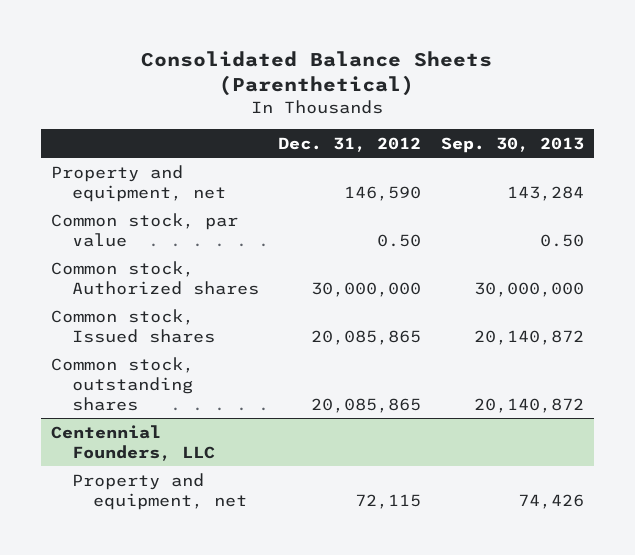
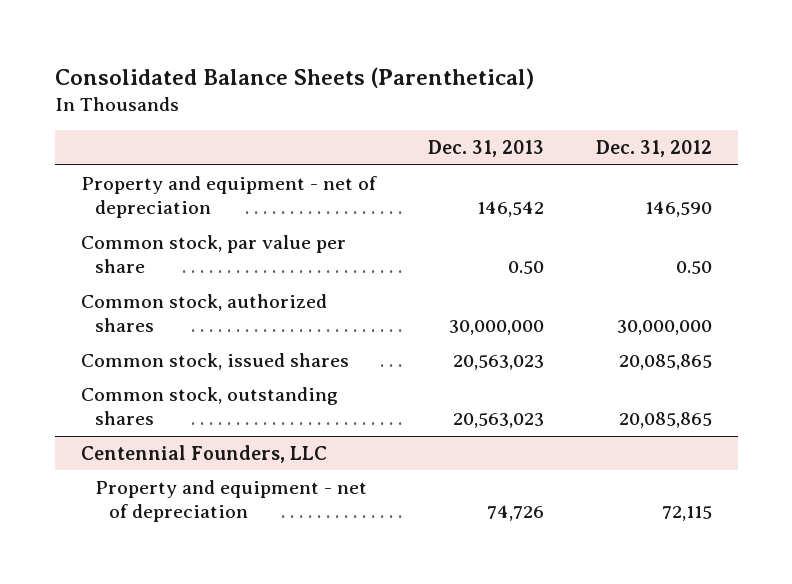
- | Dec. 31, 2012 | Sep. 30, 2013
+ | Dec. 31, 2013 | Dec. 31, 2012
- Property and equipment, net | 146,590 | 143,284
- Common stock, par value | 0.50 | 0.50
- Common stock, Authorized shares | 30,000,000 | 30,000,000
- Common stock, Issued shares | 20,085,865 | 20,140,872
+ Property and equipment - net of depreciation | 146,542 | 146,590
+ Common stock, par value per share | 0.50 | 0.50
+ Common stock, authorized shares | 30,000,000 | 30,000,000
+ Common stock, issued shares | 20,563,023 | 20,085,865
@ Centennial Founders, LLC
- Property and equipment, net | 72,115 | 74,426
+ Property and equipment - net of depreciation | 74,726 | 72,115

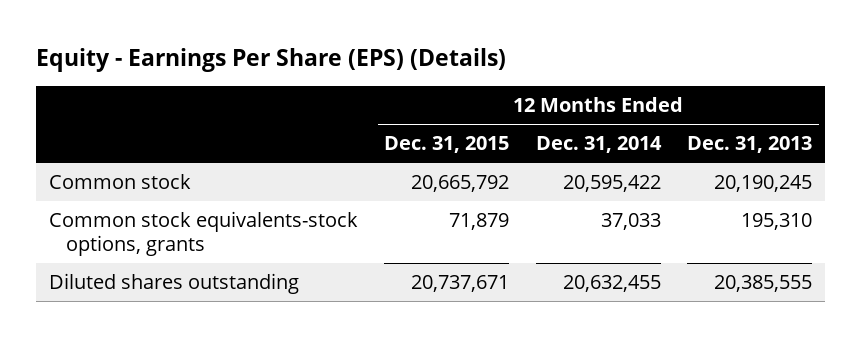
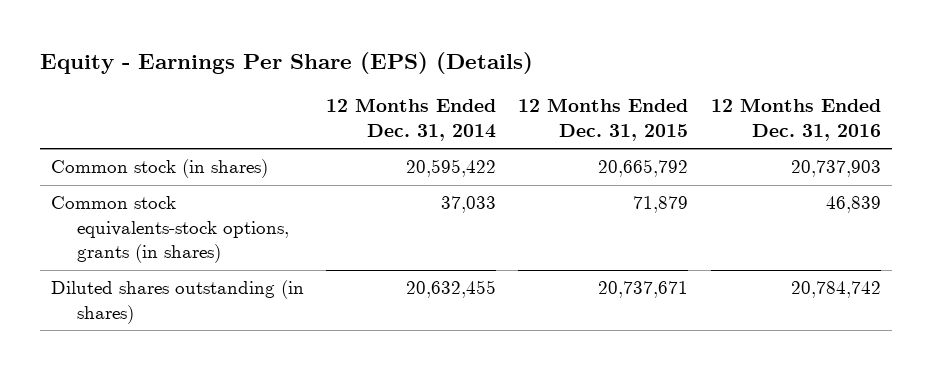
- | 12 Months Ended Dec. 31, 2015 | 12 Months Ended Dec. 31, 2014 | 12 Months Ended Dec. 31, 2013
+ | 12 Months Ended Dec. 31, 2014 | 12 Months Ended Dec. 31, 2015 | 12 Months Ended Dec. 31, 2016
- Common stock | 20,665,792 | 20,595,422 | 20,190,245
- Common stock equivalents-stock options, grants | 71,879 | 37,033 | 195,310
- Diluted shares outstanding | 20,737,671 | 20,632,455 | 20,385,555
+ Common stock (in shares) | 20,595,422 | 20,665,792 | 20,737,903
+ Common stock equivalents-stock options, grants (in shares) | 37,033 | 71,879 | 46,839
+ Diluted shares outstanding (in shares) | 20,632,455 | 20,737,671 | 20,784,742

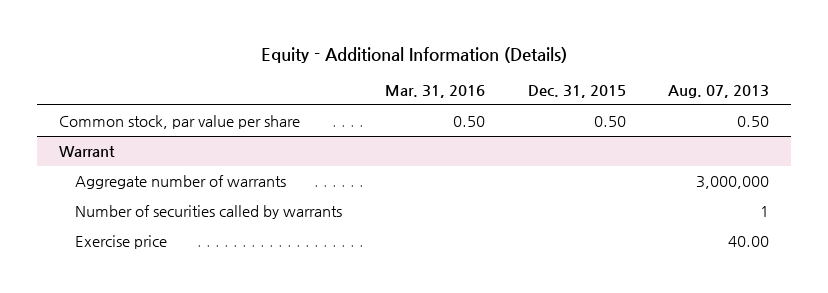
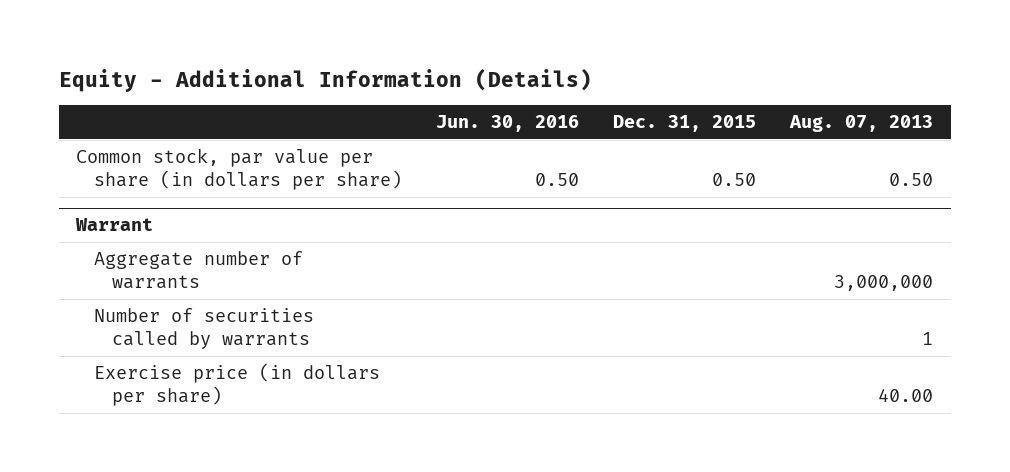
- | Mar. 31, 2016 | Dec. 31, 2015 | Aug. 07, 2013
+ | Jun. 30, 2016 | Dec. 31, 2015 | Aug. 07, 2013
- Common stock, par value per share | 0.50 | 0.50 | 0.50
+ Common stock, par value per share (in dollars per share) | 0.50 | 0.50 | 0.50
@ Warrant
- Exercise price | | | 40.00
+ Exercise price (in dollars per share) | | | 40.00

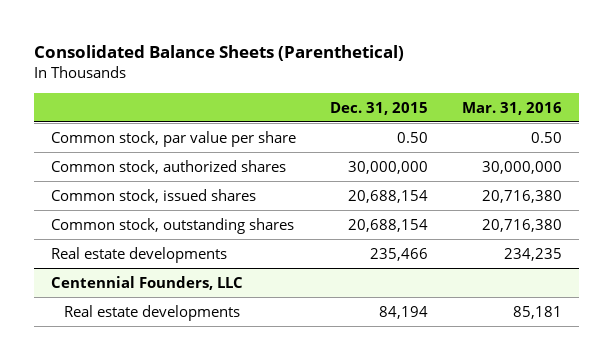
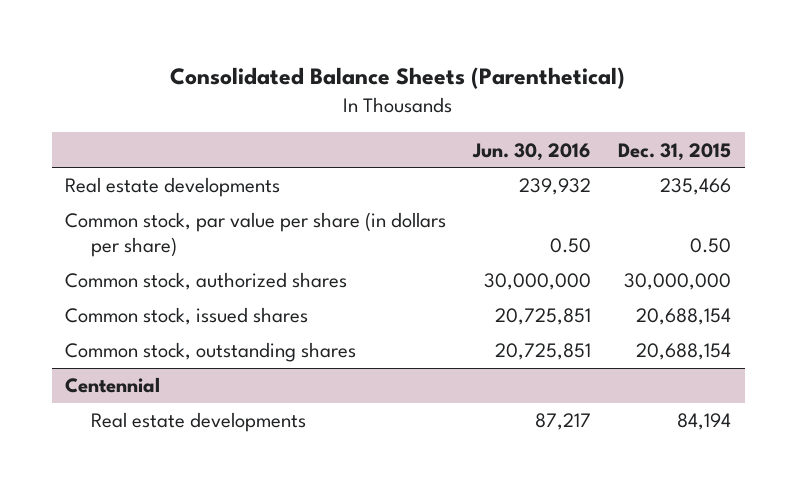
- | Dec. 31, 2015 | Mar. 31, 2016
+ | Jun. 30, 2016 | Dec. 31, 2015
- Common stock, par value per share | 0.50 | 0.50
moved up: Real estate developments | 239,932 | 235,466
+ Common stock, par value per share (in dollars per share) | 0.50 | 0.50
- Centennial Founders, LLC
+ Centennial

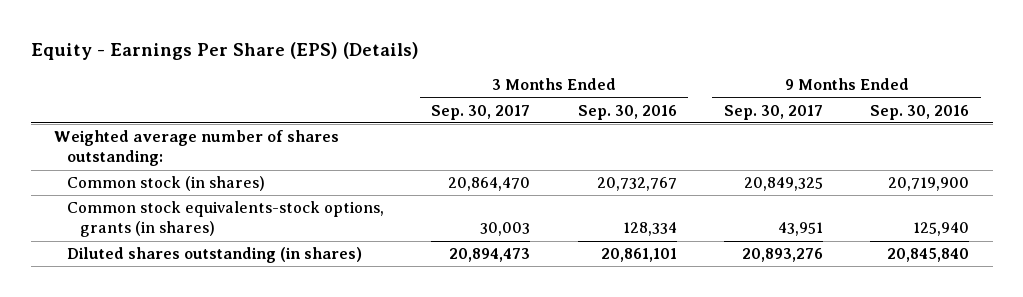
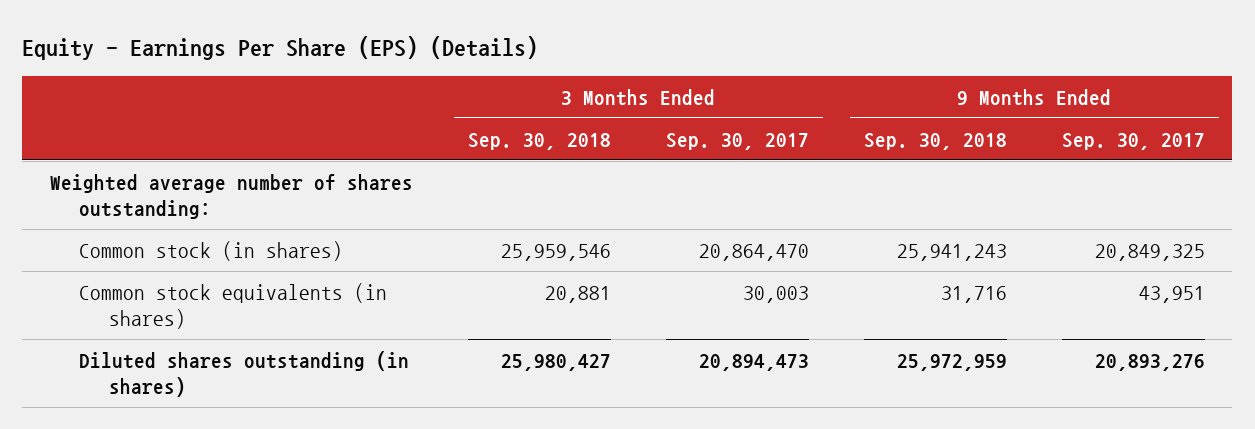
- | 3 Months Ended Sep. 30, 2017 | 3 Months Ended Sep. 30, 2016 | 9 Months Ended Sep. 30, 2017 | 9 Months Ended Sep. 30, 2016
+ | 3 Months Ended Sep. 30, 2018 | 3 Months Ended Sep. 30, 2017 | 9 Months Ended Sep. 30, 2018 | 9 Months Ended Sep. 30, 2017
- Common stock equivalents-stock options, grants (in shares) | 30,003 | 128,334 | 43,951 | 125,940
+ Common stock equivalents (in shares) | 20,881 | 30,003 | 31,716 | 43,951

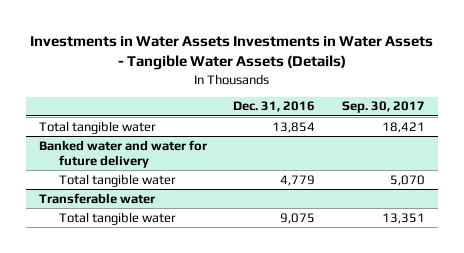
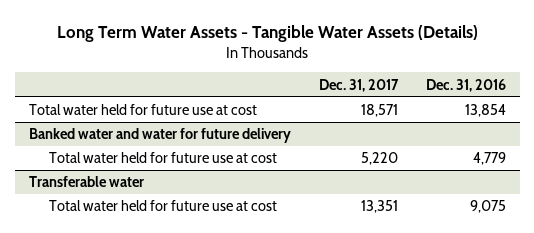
- Investments in Water Assets Investments in Water Assets - Tangible Water Assets (Details)
+ Long Term Water Assets - Tangible Water Assets (Details)
- | Dec. 31, 2016 | Sep. 30, 2017
+ | Dec. 31, 2017 | Dec. 31, 2016
- Total tangible water | 13,854 | 18,421
+ Total water held for future use at cost | 18,571 | 13,854
@ Banked water and water for future delivery
- Total tangible water | 4,779 | 5,070
+ Total water held for future use at cost | 5,220 | 4,779
@ Transferable water
- Total tangible water | 9,075 | 13,351
+ Total water held for future use at cost | 13,351 | 9,075

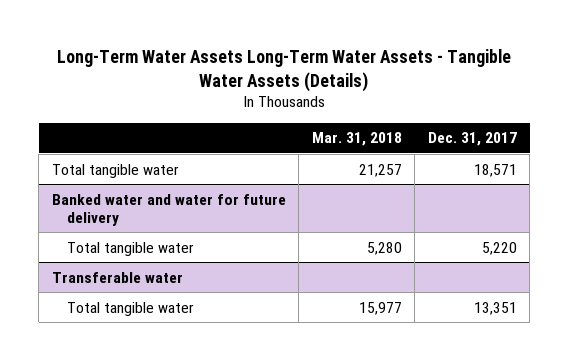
- Long Term Water Assets - Tangible Water Assets (Details)
+ Long-Term Water Assets Long-Term Water Assets - Tangible Water Assets (Details)
- | Dec. 31, 2017 | Dec. 31, 2016
+ | Mar. 31, 2018 | Dec. 31, 2017
- Total water held for future use at cost | 18,571 | 13,854
+ Total tangible water | 21,257 | 18,571
@ Banked water and water for future delivery
- Total water held for future use at cost | 5,220 | 4,779
+ Total tangible water | 5,280 | 5,220
@ Transferable water
- Total water held for future use at cost | 13,351 | 9,075
+ Total tangible water | 15,977 | 13,351

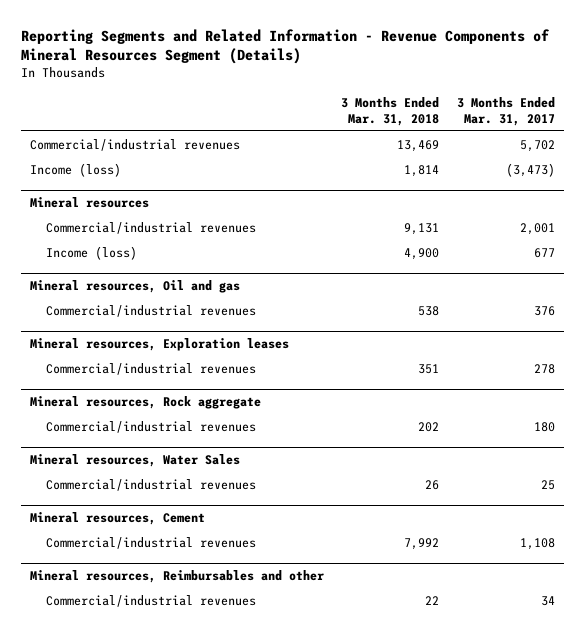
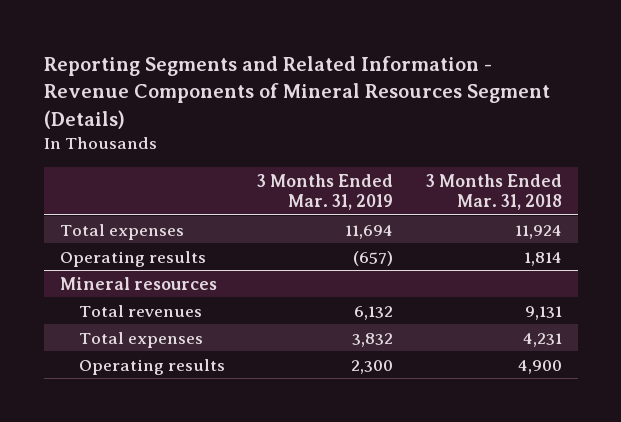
- | 3 Months Ended Mar. 31, 2018 | 3 Months Ended Mar. 31, 2017
+ | 3 Months Ended Mar. 31, 2019 | 3 Months Ended Mar. 31, 2018
- Commercial/industrial revenues | 13,469 | 5,702
- Income (loss) | 1,814 | (3,473)
+ Total expenses | 11,694 | 11,924
+ Operating results | (657) | 1,814
@ Mineral resources
- Commercial/industrial revenues | 9,131 | 2,001
- Income (loss) | 4,900 | 677
- Mineral resources, Oil and gas
- Commercial/industrial revenues | 538 | 376
- Mineral resources, Exploration leases
- Commercial/industrial revenues | 351 | 278
- Mineral resources, Rock aggregate
- Commercial/industrial revenues | 202 | 180
- Mineral resources, Water Sales
- Commercial/industrial revenues | 26 | 25
- Mineral resources, Cement
- Commercial/industrial revenues | 7,992 | 1,108
- Mineral resources, Reimbursables and other
- Commercial/industrial revenues | 22 | 34
@ Mineral resources
+ Total revenues | 6,132 | 9,131
+ Total expenses | 3,832 | 4,231
+ Operating results | 2,300 | 4,900

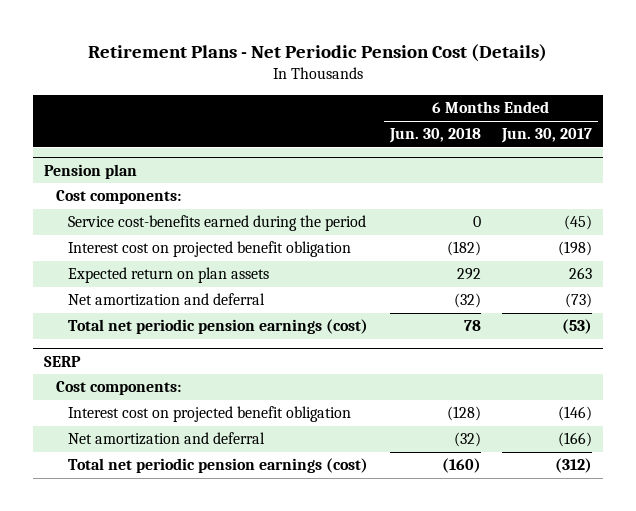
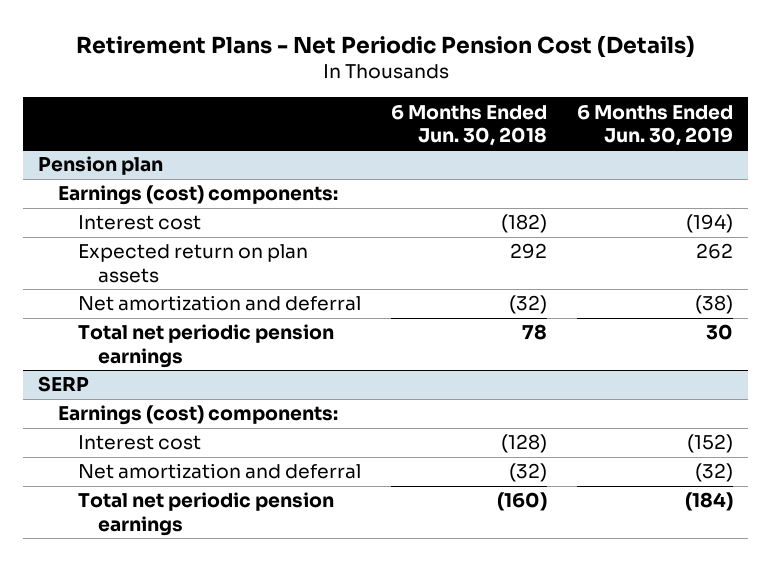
- | 6 Months Ended Jun. 30, 2018 | 6 Months Ended Jun. 30, 2017
+ | 6 Months Ended Jun. 30, 2018 | 6 Months Ended Jun. 30, 2019
@ Pension plan
- Cost components:
- Service cost-benefits earned during the period | 0 | (45)
- Interest cost on projected benefit obligation | (182) | (198)
+ Earnings (cost) components:
+ Interest cost | (182) | (194)
- Total net periodic pension earnings (cost) | 78 | (53)
+ Total net periodic pension earnings | 78 | 30
@ SERP
- Cost components:
- Interest cost on projected benefit obligation | (128) | (146)
+ Earnings (cost) components:
+ Interest cost | (128) | (152)
- Total net periodic pension earnings (cost) | (160) | (312)
+ Total net periodic pension earnings | (160) | (184)

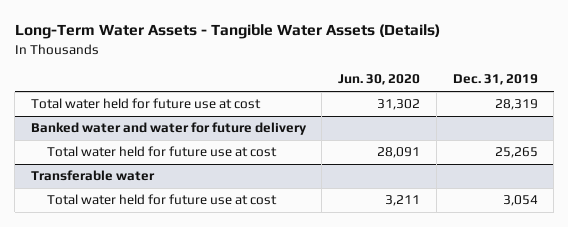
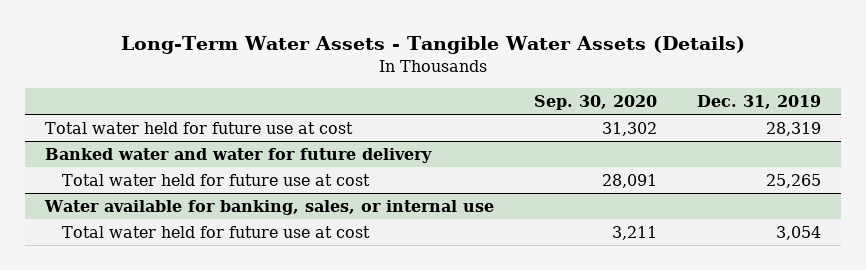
- | Jun. 30, 2020 | Dec. 31, 2019
+ | Sep. 30, 2020 | Dec. 31, 2019
- Transferable water
+ Water available for banking, sales, or internal use

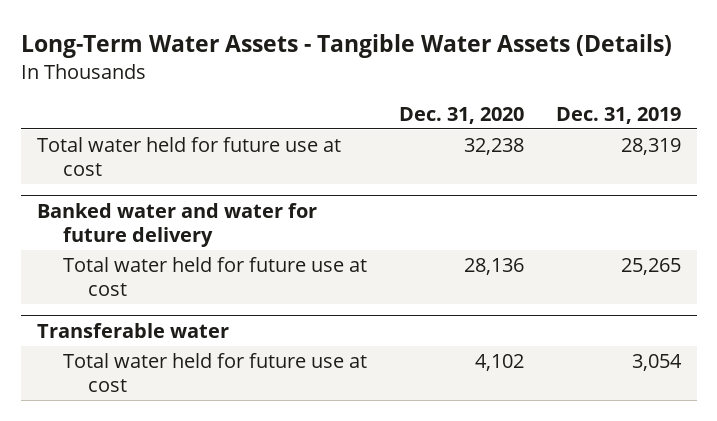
- | Sep. 30, 2020 | Dec. 31, 2019
+ | Dec. 31, 2020 | Dec. 31, 2019
- Water available for banking, sales, or internal use
+ Transferable water

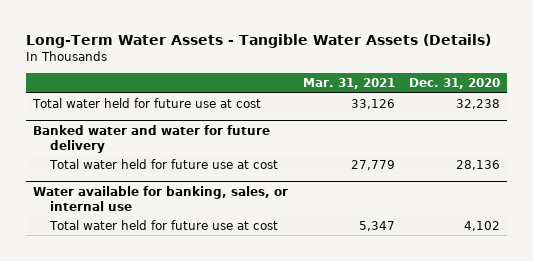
- | Dec. 31, 2020 | Dec. 31, 2019
+ | Mar. 31, 2021 | Dec. 31, 2020
- Transferable water
+ Water available for banking, sales, or internal use

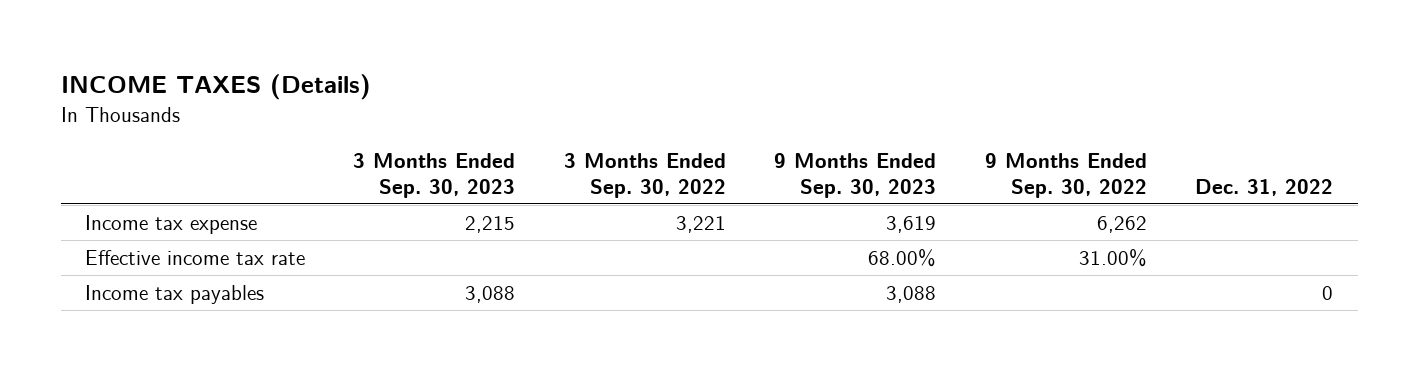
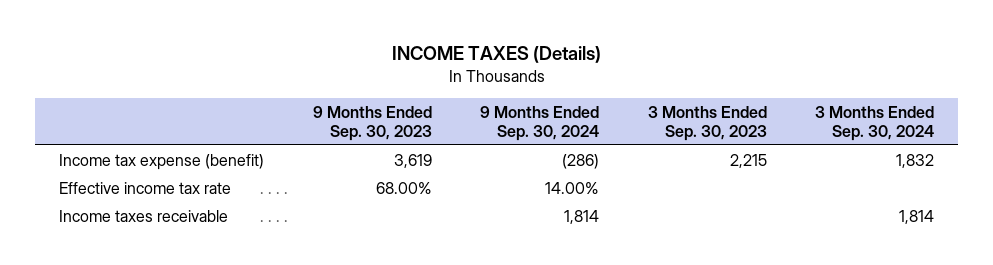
- | 3 Months Ended Sep. 30, 2023 | 3 Months Ended Sep. 30, 2022 | 9 Months Ended Sep. 30, 2023 | 9 Months Ended Sep. 30, 2022 | Dec. 31, 2022
+ | 9 Months Ended Sep. 30, 2023 | 9 Months Ended Sep. 30, 2024 | 3 Months Ended Sep. 30, 2023 | 3 Months Ended Sep. 30, 2024
- Income tax expense | 2,215 | 3,221 | 3,619 | 6,262 |
+ Income tax expense (benefit) | 3,619 | (286) | 2,215 | 1,832
- Income tax payables | 3,088 | | 3,088 | | 0
+ Income taxes receivable | | 1,814 | | 1,814

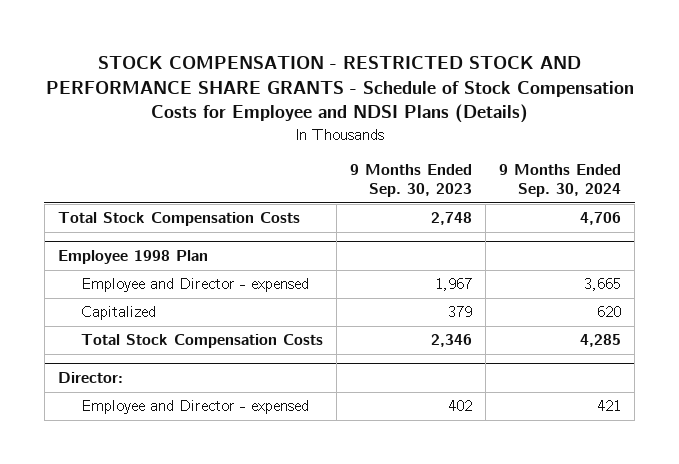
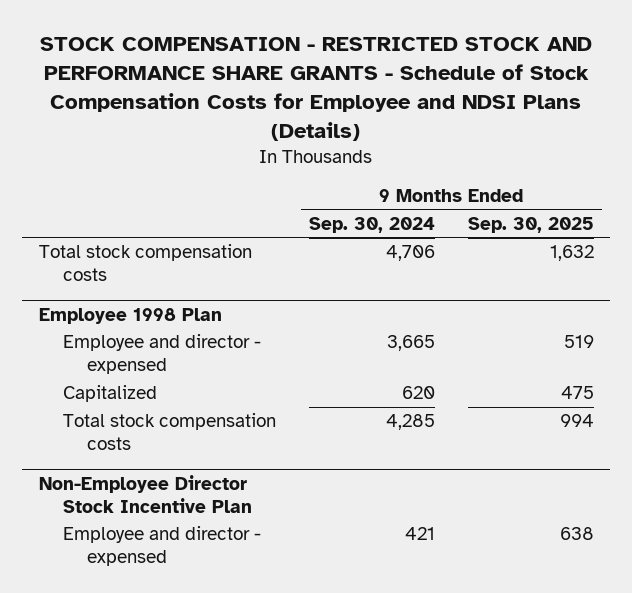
- | 9 Months Ended Sep. 30, 2023 | 9 Months Ended Sep. 30, 2024
+ | 9 Months Ended Sep. 30, 2024 | 9 Months Ended Sep. 30, 2025
- Total Stock Compensation Costs | 2,748 | 4,706
+ Total stock compensation costs | 4,706 | 1,632
@ Employee 1998 Plan
- Employee and Director - expensed | 1,967 | 3,665
+ Employee and director - expensed | 3,665 | 519
- Total Stock Compensation Costs | 2,346 | 4,285
- Director:
- Employee and Director - expensed | 402 | 421
@ Employee 1998 Plan
+ Total stock compensation costs | 4,285 | 994
+ Non-Employee Director Stock Incentive Plan
+ Employee and director - expensed | 421 | 638

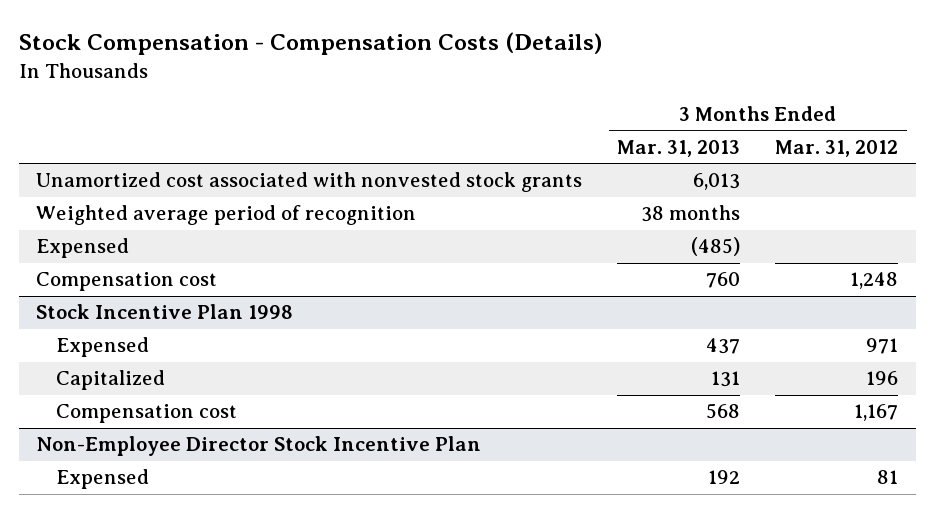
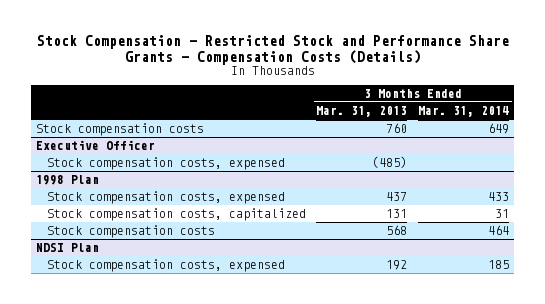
- Stock Compensation - Compensation Costs (Details)
+ Stock Compensation - Restricted Stock and Performance Share Grants - Compensation Costs (Details)
- | 3 Months Ended Mar. 31, 2013 | 3 Months Ended Mar. 31, 2012
+ | 3 Months Ended Mar. 31, 2013 | 3 Months Ended Mar. 31, 2014
- Unamortized cost associated with nonvested stock grants | 6,013 |
- Weighted average period of recognition | 38 months |
- Expensed | (485) |
- Compensation cost | 760 | 1,248
- Stock Incentive Plan 1998
- Expensed | 437 | 971
- Capitalized | 131 | 196
- Compensation cost | 568 | 1,167
- Non-Employee Director Stock Incentive Plan
- Expensed | 192 | 81
+ Stock compensation costs | 760 | 649
+ Executive Officer
+ Stock compensation costs, expensed | (485) |
+ 1998 Plan
+ Stock compensation costs, expensed | 437 | 433
+ Stock compensation costs, capitalized | 131 | 31
+ Stock compensation costs | 568 | 464
+ NDSI Plan
+ Stock compensation costs, expensed | 192 | 185

